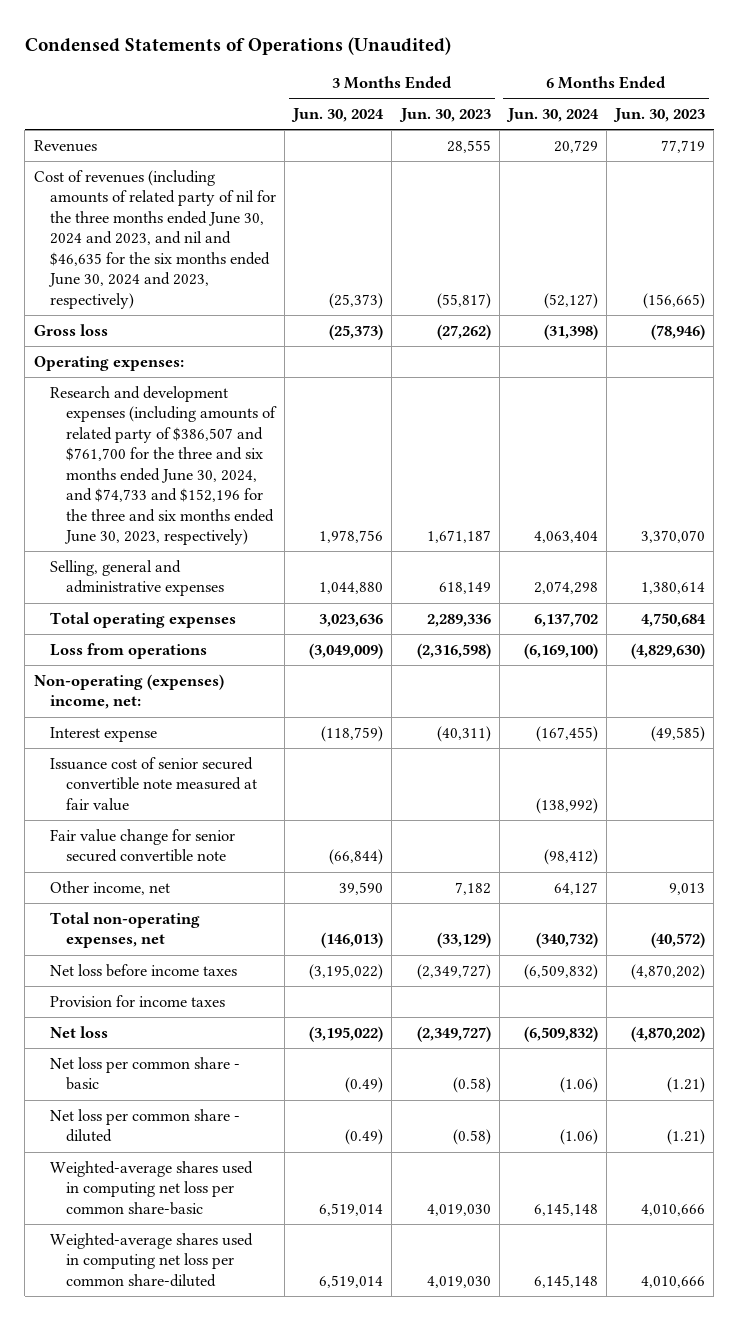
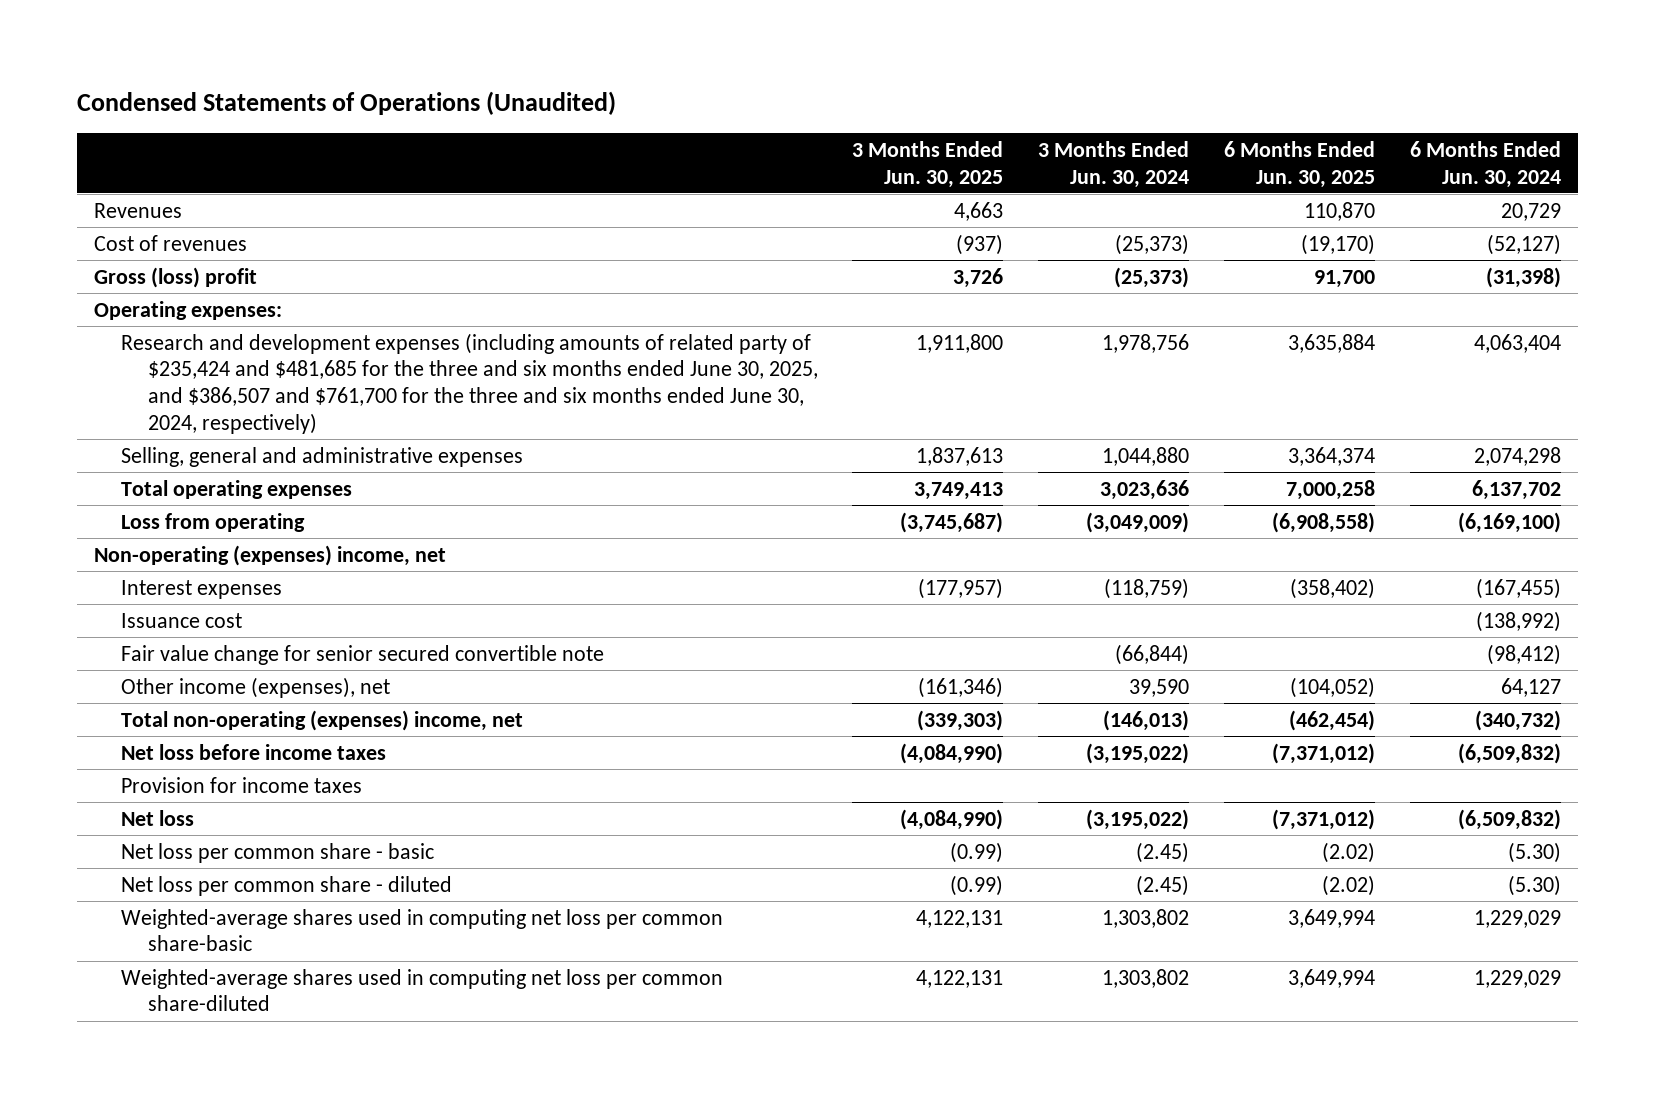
- | 3 Months Ended Jun. 30, 2024 | 3 Months Ended Jun. 30, 2023 | 6 Months Ended Jun. 30, 2024 | 6 Months Ended Jun. 30, 2023
+ | 3 Months Ended Jun. 30, 2025 | 3 Months Ended Jun. 30, 2024 | 6 Months Ended Jun. 30, 2025 | 6 Months Ended Jun. 30, 2024
- Cost of revenues (including amounts of related party of nil for the three months ended June 30, 2024 and 2023, and nil and $46,635 for the six months ended June 30, 2024 and 2023, respectively) | (25,373) | (55,817) | (52,127) | (156,665)
- Gross loss | (25,373) | (27,262) | (31,398) | (78,946)
+ Cost of revenues | (937) | (25,373) | (19,170) | (52,127)
+ Gross (loss) profit | 3,726 | (25,373) | 91,700 | (31,398)
- Research and development expenses (including amounts of related party of $386,507 and $761,700 for the three and six months ended June 30, 2024, and $74,733 and $152,196 for the three and six months ended June 30, 2023, respectively) | 1,978,756 | 1,671,187 | 4,063,404 | 3,370,070
+ Research and development expenses (including amounts of related party of $235,424 and $481,685 for the three and six months ended June 30, 2025, and $386,507 and $761,700 for the three and six months ended June 30, 2024, respectively) | 1,911,800 | 1,978,756 | 3,635,884 | 4,063,404
- Loss from operations | (3,049,009) | (2,316,598) | (6,169,100) | (4,829,630)
- Non-operating (expenses) income, net:
- Interest expense | (118,759) | (40,311) | (167,455) | (49,585)
- Issuance cost of senior secured convertible note measured at fair value | | | (138,992) |
+ Loss from operating | (3,745,687) | (3,049,009) | (6,908,558) | (6,169,100)
+ Non-operating (expenses) income, net
+ Interest expenses | (177,957) | (118,759) | (358,402) | (167,455)
+ Issuance cost | | | | (138,992)
- Other income, net | 39,590 | 7,182 | 64,127 | 9,013
- Total non-operating expenses, net | (146,013) | (33,129) | (340,732) | (40,572)
+ Other income (expenses), net | (161,346) | 39,590 | (104,052) | 64,127
+ Total non-operating (expenses) income, net | (339,303) | (146,013) | (462,454) | (340,732)
- Net loss per common share - basic | (0.49) | (0.58) | (1.06) | (1.21)
- Net loss per common share - diluted | (0.49) | (0.58) | (1.06) | (1.21)
- Weighted-average shares used in computing net loss per common share-basic | 6,519,014 | 4,019,030 | 6,145,148 | 4,010,666
- Weighted-average shares used in computing net loss per common share-diluted | 6,519,014 | 4,019,030 | 6,145,148 | 4,010,666
+ Net loss per common share - basic | (0.99) | (2.45) | (2.02) | (5.30)
+ Net loss per common share - diluted | (0.99) | (2.45) | (2.02) | (5.30)
+ Weighted-average shares used in computing net loss per common share-basic | 4,122,131 | 1,303,802 | 3,649,994 | 1,229,029
+ Weighted-average shares used in computing net loss per common share-diluted | 4,122,131 | 1,303,802 | 3,649,994 | 1,229,029

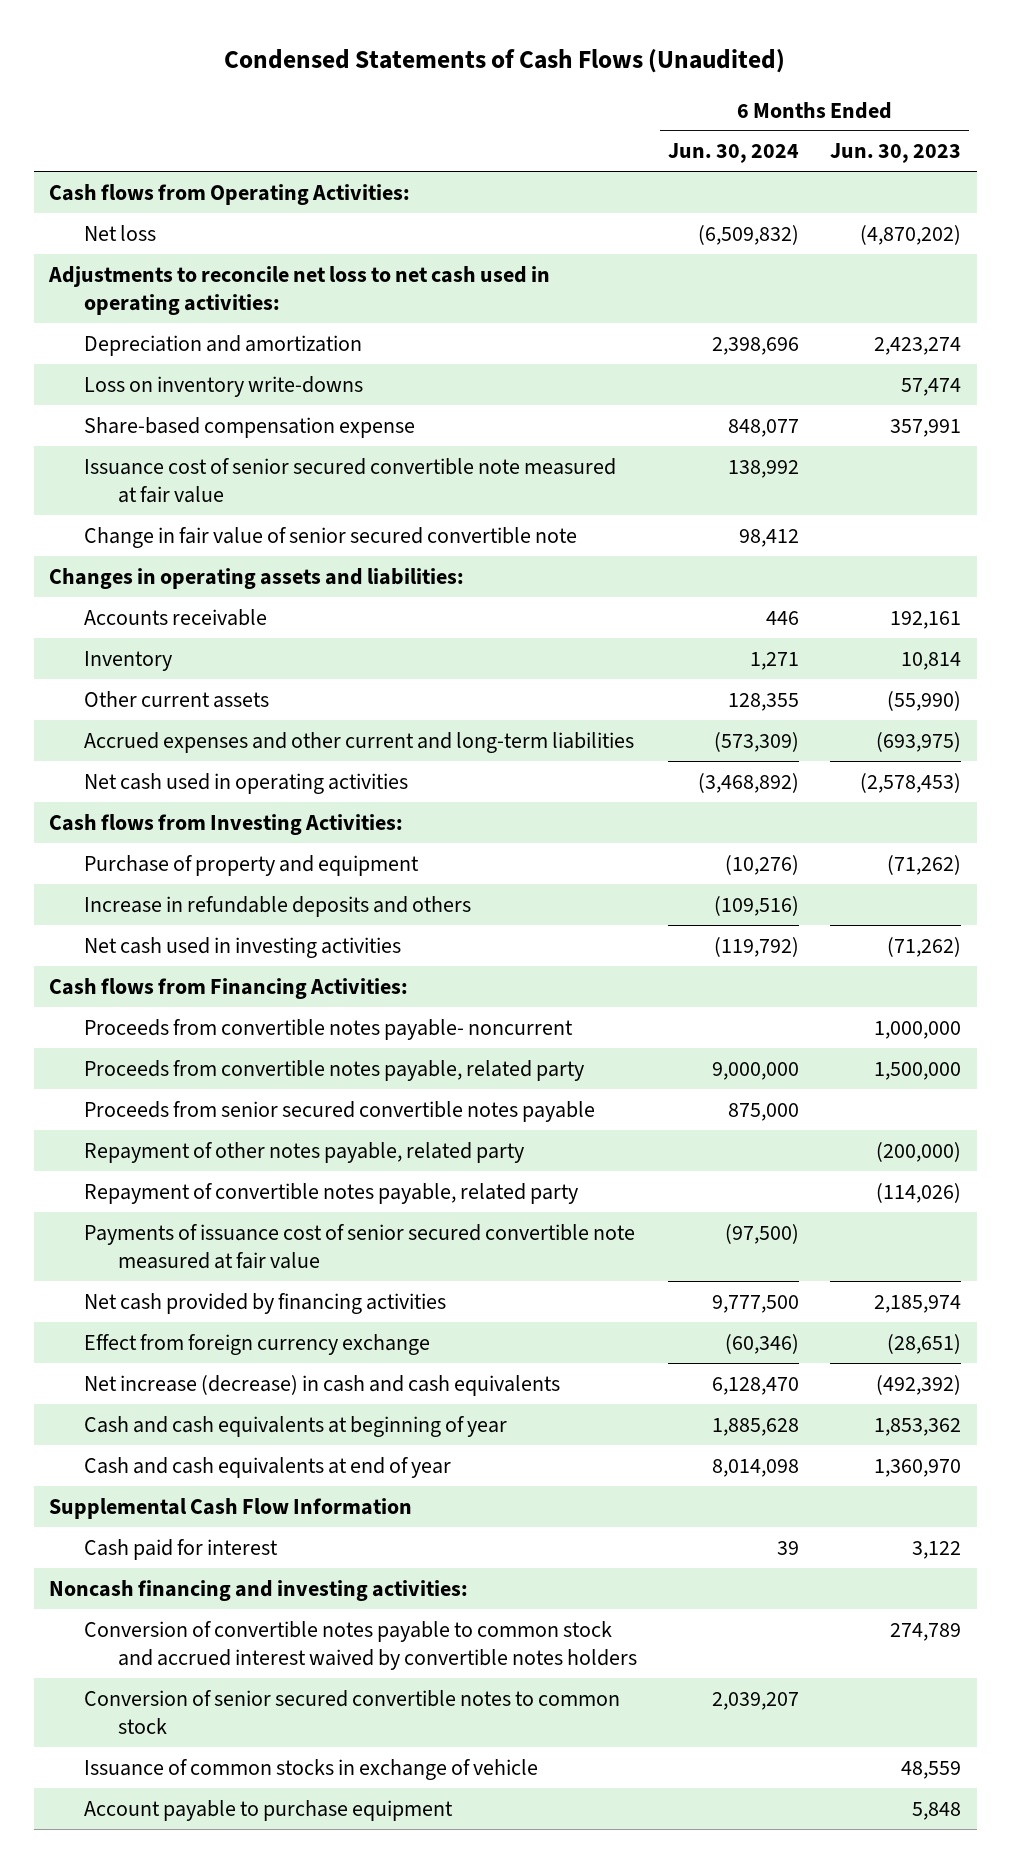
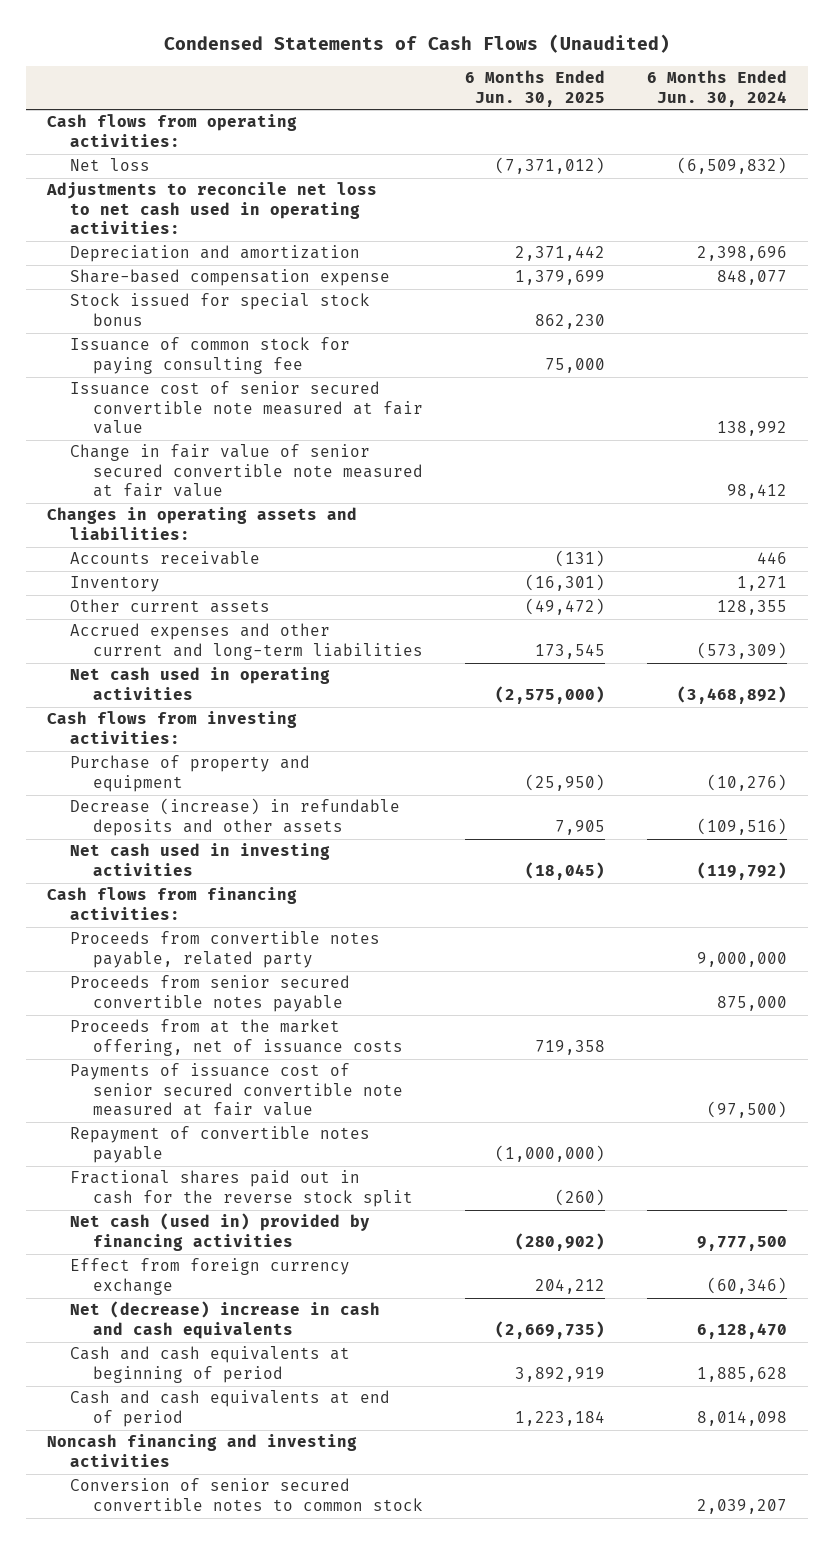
- | 6 Months Ended Jun. 30, 2024 | 6 Months Ended Jun. 30, 2023
+ | 6 Months Ended Jun. 30, 2025 | 6 Months Ended Jun. 30, 2024
- Cash flows from Operating Activities:
+ Cash flows from operating activities:
- Loss on inventory write-downs | | 57,474
+ Stock issued for special stock bonus | 862,230 |
+ Issuance of common stock for paying consulting fee | 75,000 |
- Change in fair value of senior secured convertible note | 98,412 |
+ Change in fair value of senior secured convertible note measured at fair value | | 98,412
- Cash flows from Investing Activities:
+ Cash flows from investing activities:
- Increase in refundable deposits and others | (109,516) |
+ Decrease (increase) in refundable deposits and other assets | 7,905 | (109,516)
- Cash flows from Financing Activities:
- Proceeds from convertible notes payable- noncurrent | | 1,000,000
+ Cash flows from financing activities:
- Repayment of other notes payable, related party | | (200,000)
- Repayment of convertible notes payable, related party | | (114,026)
+ Proceeds from at the market offering, net of issuance costs | 719,358 |
- Net cash provided by financing activities | 9,777,500 | 2,185,974
+ Repayment of convertible notes payable | (1,000,000) |
+ Fractional shares paid out in cash for the reverse stock split | (260) |
+ Net cash (used in) provided by financing activities | (280,902) | 9,777,500
- Net increase (decrease) in cash and cash equivalents | 6,128,470 | (492,392)
- Cash and cash equivalents at beginning of year | 1,885,628 | 1,853,362
- Cash and cash equivalents at end of year | 8,014,098 | 1,360,970
- Supplemental Cash Flow Information
- Cash paid for interest | 39 | 3,122
- Noncash financing and investing activities:
- Conversion of convertible notes payable to common stock and accrued interest waived by convertible notes holders | | 274,789
+ Net (decrease) increase in cash and cash equivalents | (2,669,735) | 6,128,470
+ Cash and cash equivalents at beginning of period | 3,892,919 | 1,885,628
+ Cash and cash equivalents at end of period | 1,223,184 | 8,014,098
+ Noncash financing and investing activities
- Issuance of common stocks in exchange of vehicle | | 48,559
- Account payable to purchase equipment | | 5,848

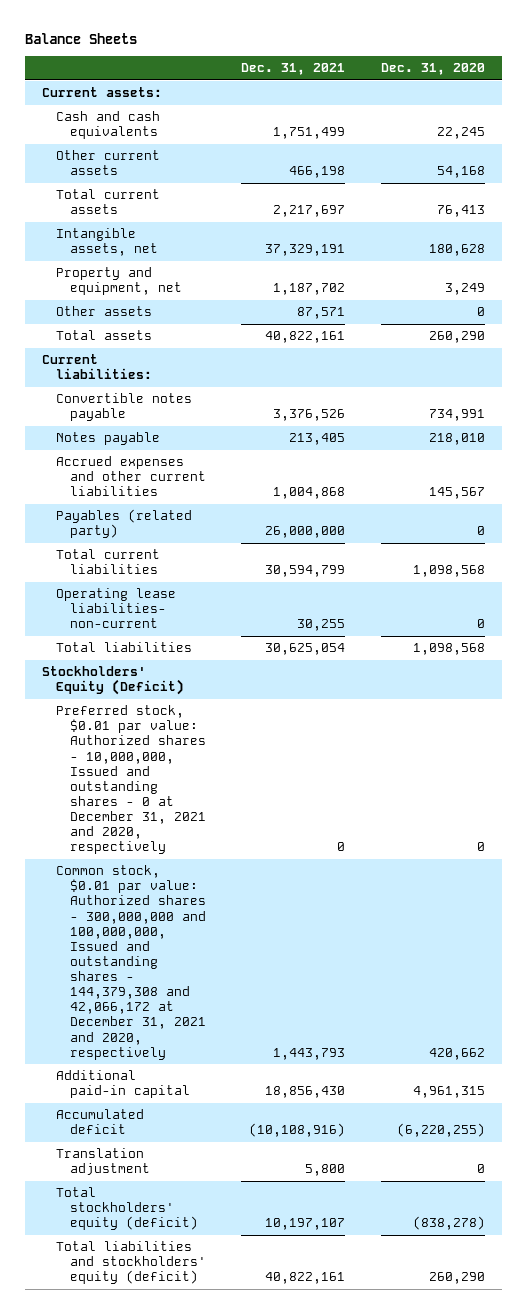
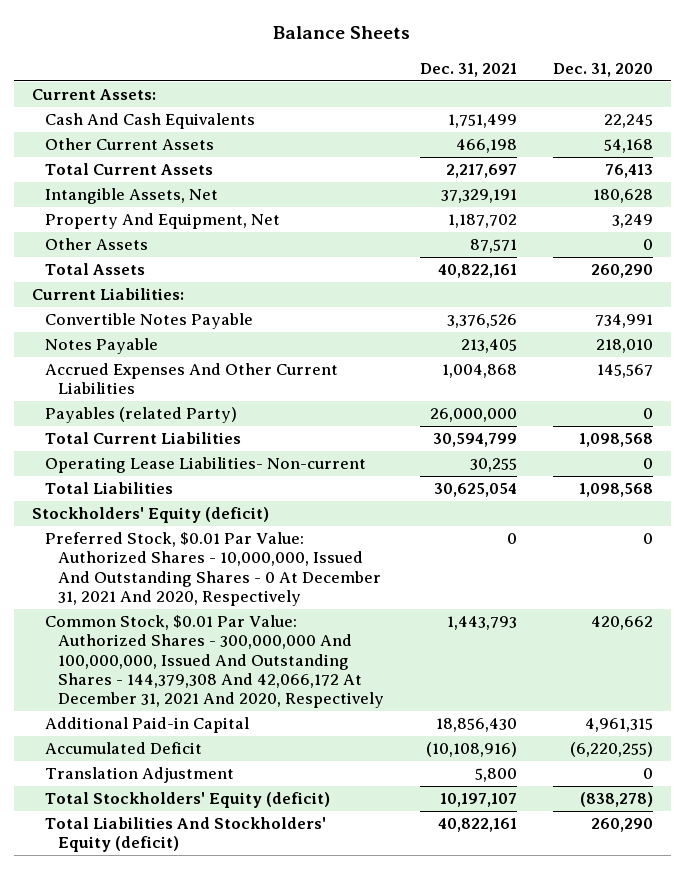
- Current assets:
- Cash and cash equivalents | 1,751,499 | 22,245
- Other current assets | 466,198 | 54,168
- Total current assets | 2,217,697 | 76,413
- Intangible assets, net | 37,329,191 | 180,628
- Property and equipment, net | 1,187,702 | 3,249
- Other assets | 87,571 | 0
- Total assets | 40,822,161 | 260,290
- Current liabilities:
- Convertible notes payable | 3,376,526 | 734,991
- Notes payable | 213,405 | 218,010
- Accrued expenses and other current liabilities | 1,004,868 | 145,567
- Payables (related party) | 26,000,000 | 0
- Total current liabilities | 30,594,799 | 1,098,568
- Operating lease liabilities- non-current | 30,255 | 0
- Total liabilities | 30,625,054 | 1,098,568
- Stockholders' Equity (Deficit)
- Preferred stock, $0.01 par value: Authorized shares - 10,000,000, Issued and outstanding shares - 0 at December 31, 2021 and 2020, respectively | 0 | 0
- Common stock, $0.01 par value: Authorized shares - 300,000,000 and 100,000,000, Issued and outstanding shares - 144,379,308 and 42,066,172 at December 31, 2021 and 2020, respectively | 1,443,793 | 420,662
- Additional paid-in capital | 18,856,430 | 4,961,315
- Accumulated deficit | (10,108,916) | (6,220,255)
- Translation adjustment | 5,800 | 0
- Total stockholders' equity (deficit) | 10,197,107 | (838,278)
- Total liabilities and stockholders' equity (deficit) | 40,822,161 | 260,290
+ Current Assets:
+ Cash And Cash Equivalents | 1,751,499 | 22,245
+ Other Current Assets | 466,198 | 54,168
+ Total Current Assets | 2,217,697 | 76,413
+ Intangible Assets, Net | 37,329,191 | 180,628
+ Property And Equipment, Net | 1,187,702 | 3,249
+ Other Assets | 87,571 | 0
+ Total Assets | 40,822,161 | 260,290
+ Current Liabilities:
+ Convertible Notes Payable | 3,376,526 | 734,991
+ Notes Payable | 213,405 | 218,010
+ Accrued Expenses And Other Current Liabilities | 1,004,868 | 145,567
+ Payables (related Party) | 26,000,000 | 0
+ Total Current Liabilities | 30,594,799 | 1,098,568
+ Operating Lease Liabilities- Non-current | 30,255 | 0
+ Total Liabilities | 30,625,054 | 1,098,568
+ Stockholders' Equity (deficit)
+ Preferred Stock, $0.01 Par Value: Authorized Shares - 10,000,000, Issued And Outstanding Shares - 0 At December 31, 2021 And 2020, Respectively | 0 | 0
+ Common Stock, $0.01 Par Value: Authorized Shares - 300,000,000 And 100,000,000, Issued And Outstanding Shares - 144,379,308 And 42,066,172 At December 31, 2021 And 2020, Respectively | 1,443,793 | 420,662
+ Additional Paid-in Capital | 18,856,430 | 4,961,315
+ Accumulated Deficit | (10,108,916) | (6,220,255)
+ Translation Adjustment | 5,800 | 0
+ Total Stockholders' Equity (deficit) | 10,197,107 | (838,278)
+ Total Liabilities And Stockholders' Equity (deficit) | 40,822,161 | 260,290

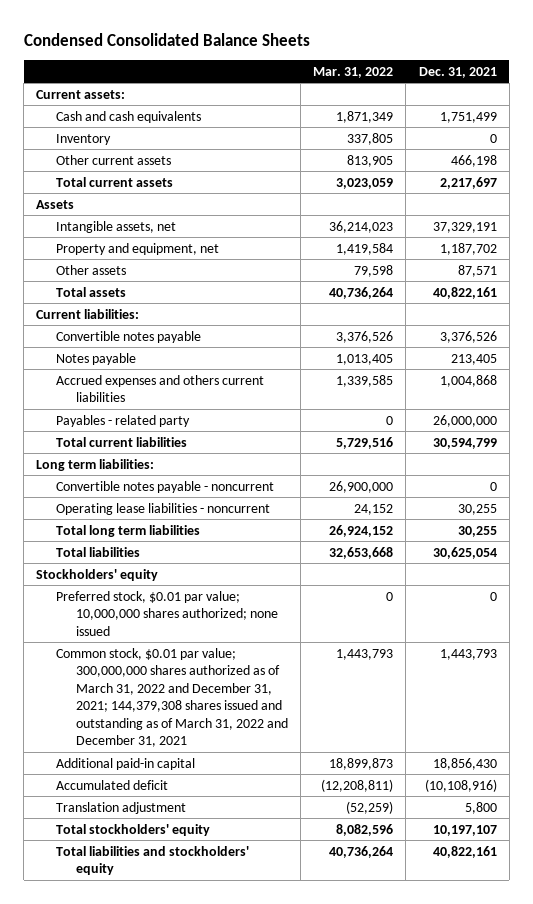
- Balance Sheets
+ Condensed Consolidated Balance Sheets
- | Dec. 31, 2021 | Dec. 31, 2020
+ | Mar. 31, 2022 | Dec. 31, 2021
- Current Assets:
- Cash And Cash Equivalents | 1,751,499 | 22,245
- Other Current Assets | 466,198 | 54,168
- Total Current Assets | 2,217,697 | 76,413
- Intangible Assets, Net | 37,329,191 | 180,628
- Property And Equipment, Net | 1,187,702 | 3,249
- Other Assets | 87,571 | 0
- Total Assets | 40,822,161 | 260,290
- Current Liabilities:
- Convertible Notes Payable | 3,376,526 | 734,991
- Notes Payable | 213,405 | 218,010
- Accrued Expenses And Other Current Liabilities | 1,004,868 | 145,567
- Payables (related Party) | 26,000,000 | 0
- Total Current Liabilities | 30,594,799 | 1,098,568
- Operating Lease Liabilities- Non-current | 30,255 | 0
- Total Liabilities | 30,625,054 | 1,098,568
- Stockholders' Equity (deficit)
- Preferred Stock, $0.01 Par Value: Authorized Shares - 10,000,000, Issued And Outstanding Shares - 0 At December 31, 2021 And 2020, Respectively | 0 | 0
- Common Stock, $0.01 Par Value: Authorized Shares - 300,000,000 And 100,000,000, Issued And Outstanding Shares - 144,379,308 And 42,066,172 At December 31, 2021 And 2020, Respectively | 1,443,793 | 420,662
- Additional Paid-in Capital | 18,856,430 | 4,961,315
- Accumulated Deficit | (10,108,916) | (6,220,255)
- Translation Adjustment | 5,800 | 0
- Total Stockholders' Equity (deficit) | 10,197,107 | (838,278)
- Total Liabilities And Stockholders' Equity (deficit) | 40,822,161 | 260,290
+ Current assets:
+ Cash and cash equivalents | 1,871,349 | 1,751,499
+ Inventory | 337,805 | 0
+ Other current assets | 813,905 | 466,198
+ Total current assets | 3,023,059 | 2,217,697
+ Assets
+ Intangible assets, net | 36,214,023 | 37,329,191
+ Property and equipment, net | 1,419,584 | 1,187,702
+ Other assets | 79,598 | 87,571
+ Total assets | 40,736,264 | 40,822,161
+ Current liabilities:
+ Convertible notes payable | 3,376,526 | 3,376,526
+ Notes payable | 1,013,405 | 213,405
+ Accrued expenses and others current liabilities | 1,339,585 | 1,004,868
+ Payables - related party | 0 | 26,000,000
+ Total current liabilities | 5,729,516 | 30,594,799
+ Long term liabilities:
+ Convertible notes payable - noncurrent | 26,900,000 | 0
+ Operating lease liabilities - noncurrent | 24,152 | 30,255
+ Total long term liabilities | 26,924,152 | 30,255
+ Total liabilities | 32,653,668 | 30,625,054
+ Stockholders' equity
+ Preferred stock, $0.01 par value; 10,000,000 shares authorized; none issued | 0 | 0
+ Common stock, $0.01 par value; 300,000,000 shares authorized as of March 31, 2022 and December 31, 2021; 144,379,308 shares issued and outstanding as of March 31, 2022 and December 31, 2021 | 1,443,793 | 1,443,793
+ Additional paid-in capital | 18,899,873 | 18,856,430
+ Accumulated deficit | (12,208,811) | (10,108,916)
+ Translation adjustment | (52,259) | 5,800
+ Total stockholders' equity | 8,082,596 | 10,197,107
+ Total liabilities and stockholders' equity | 40,736,264 | 40,822,161

